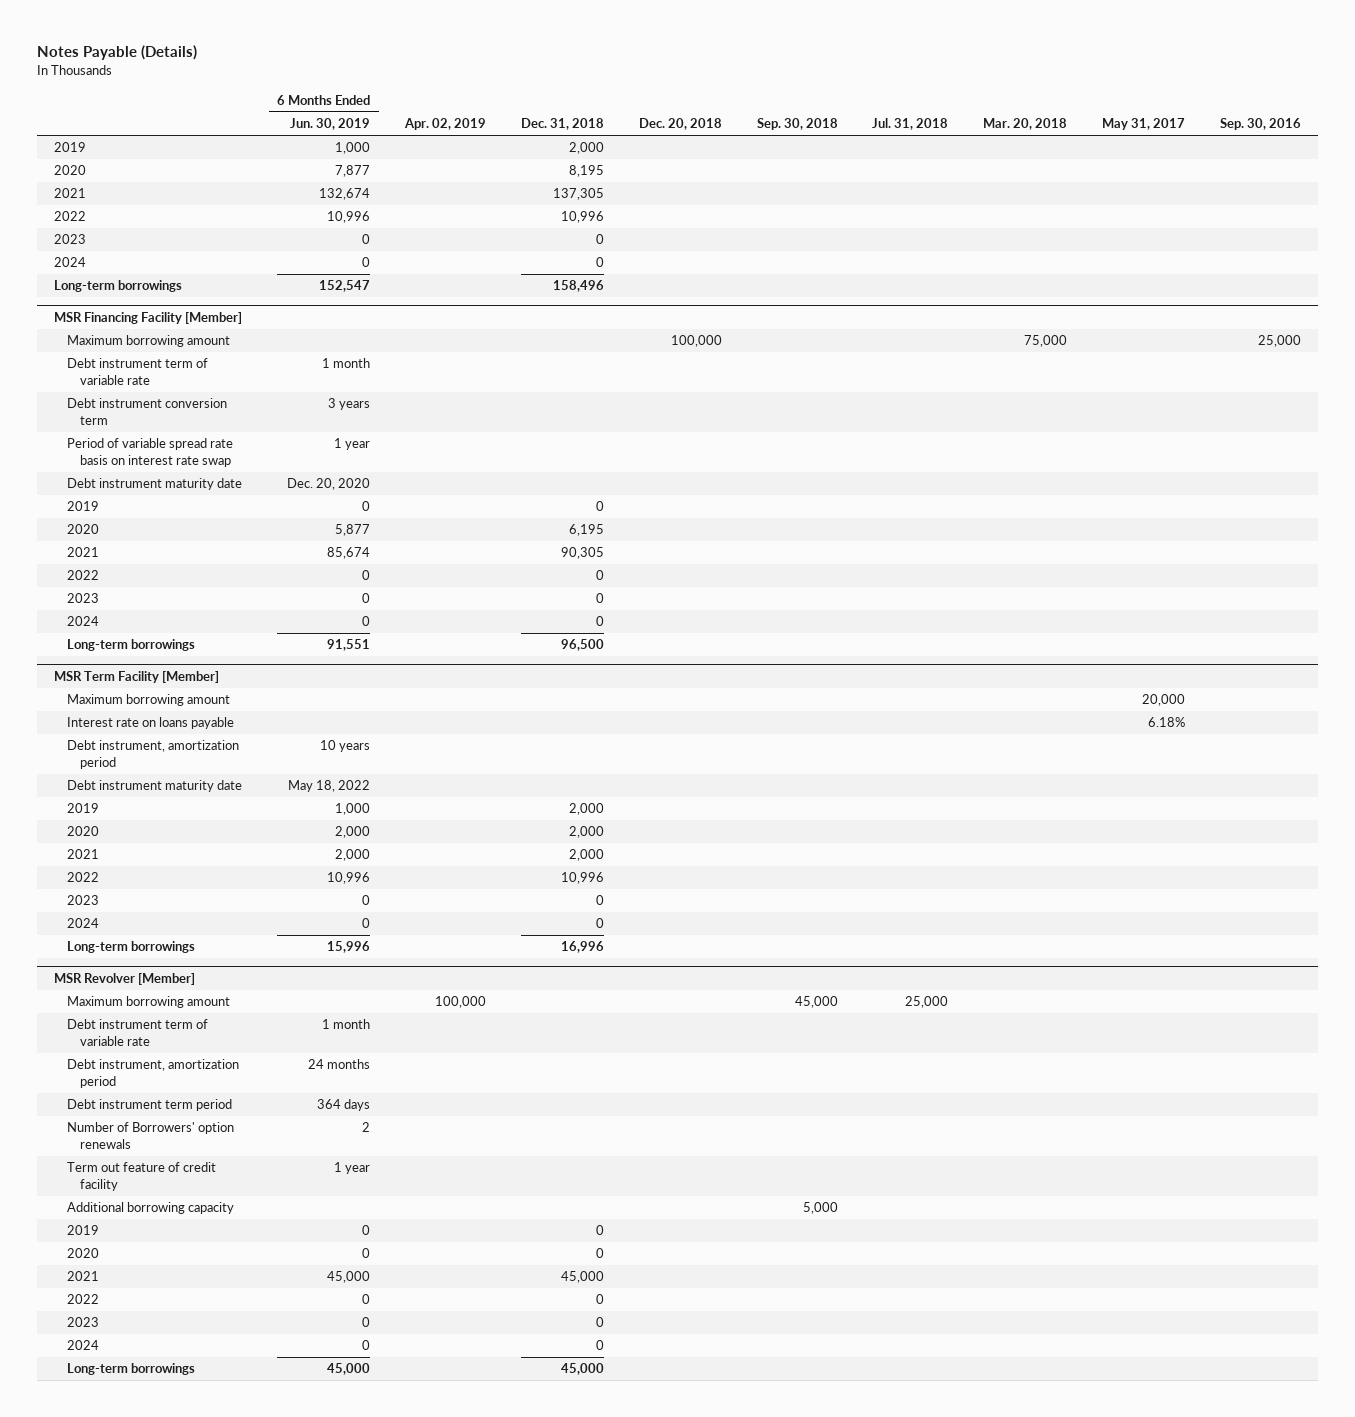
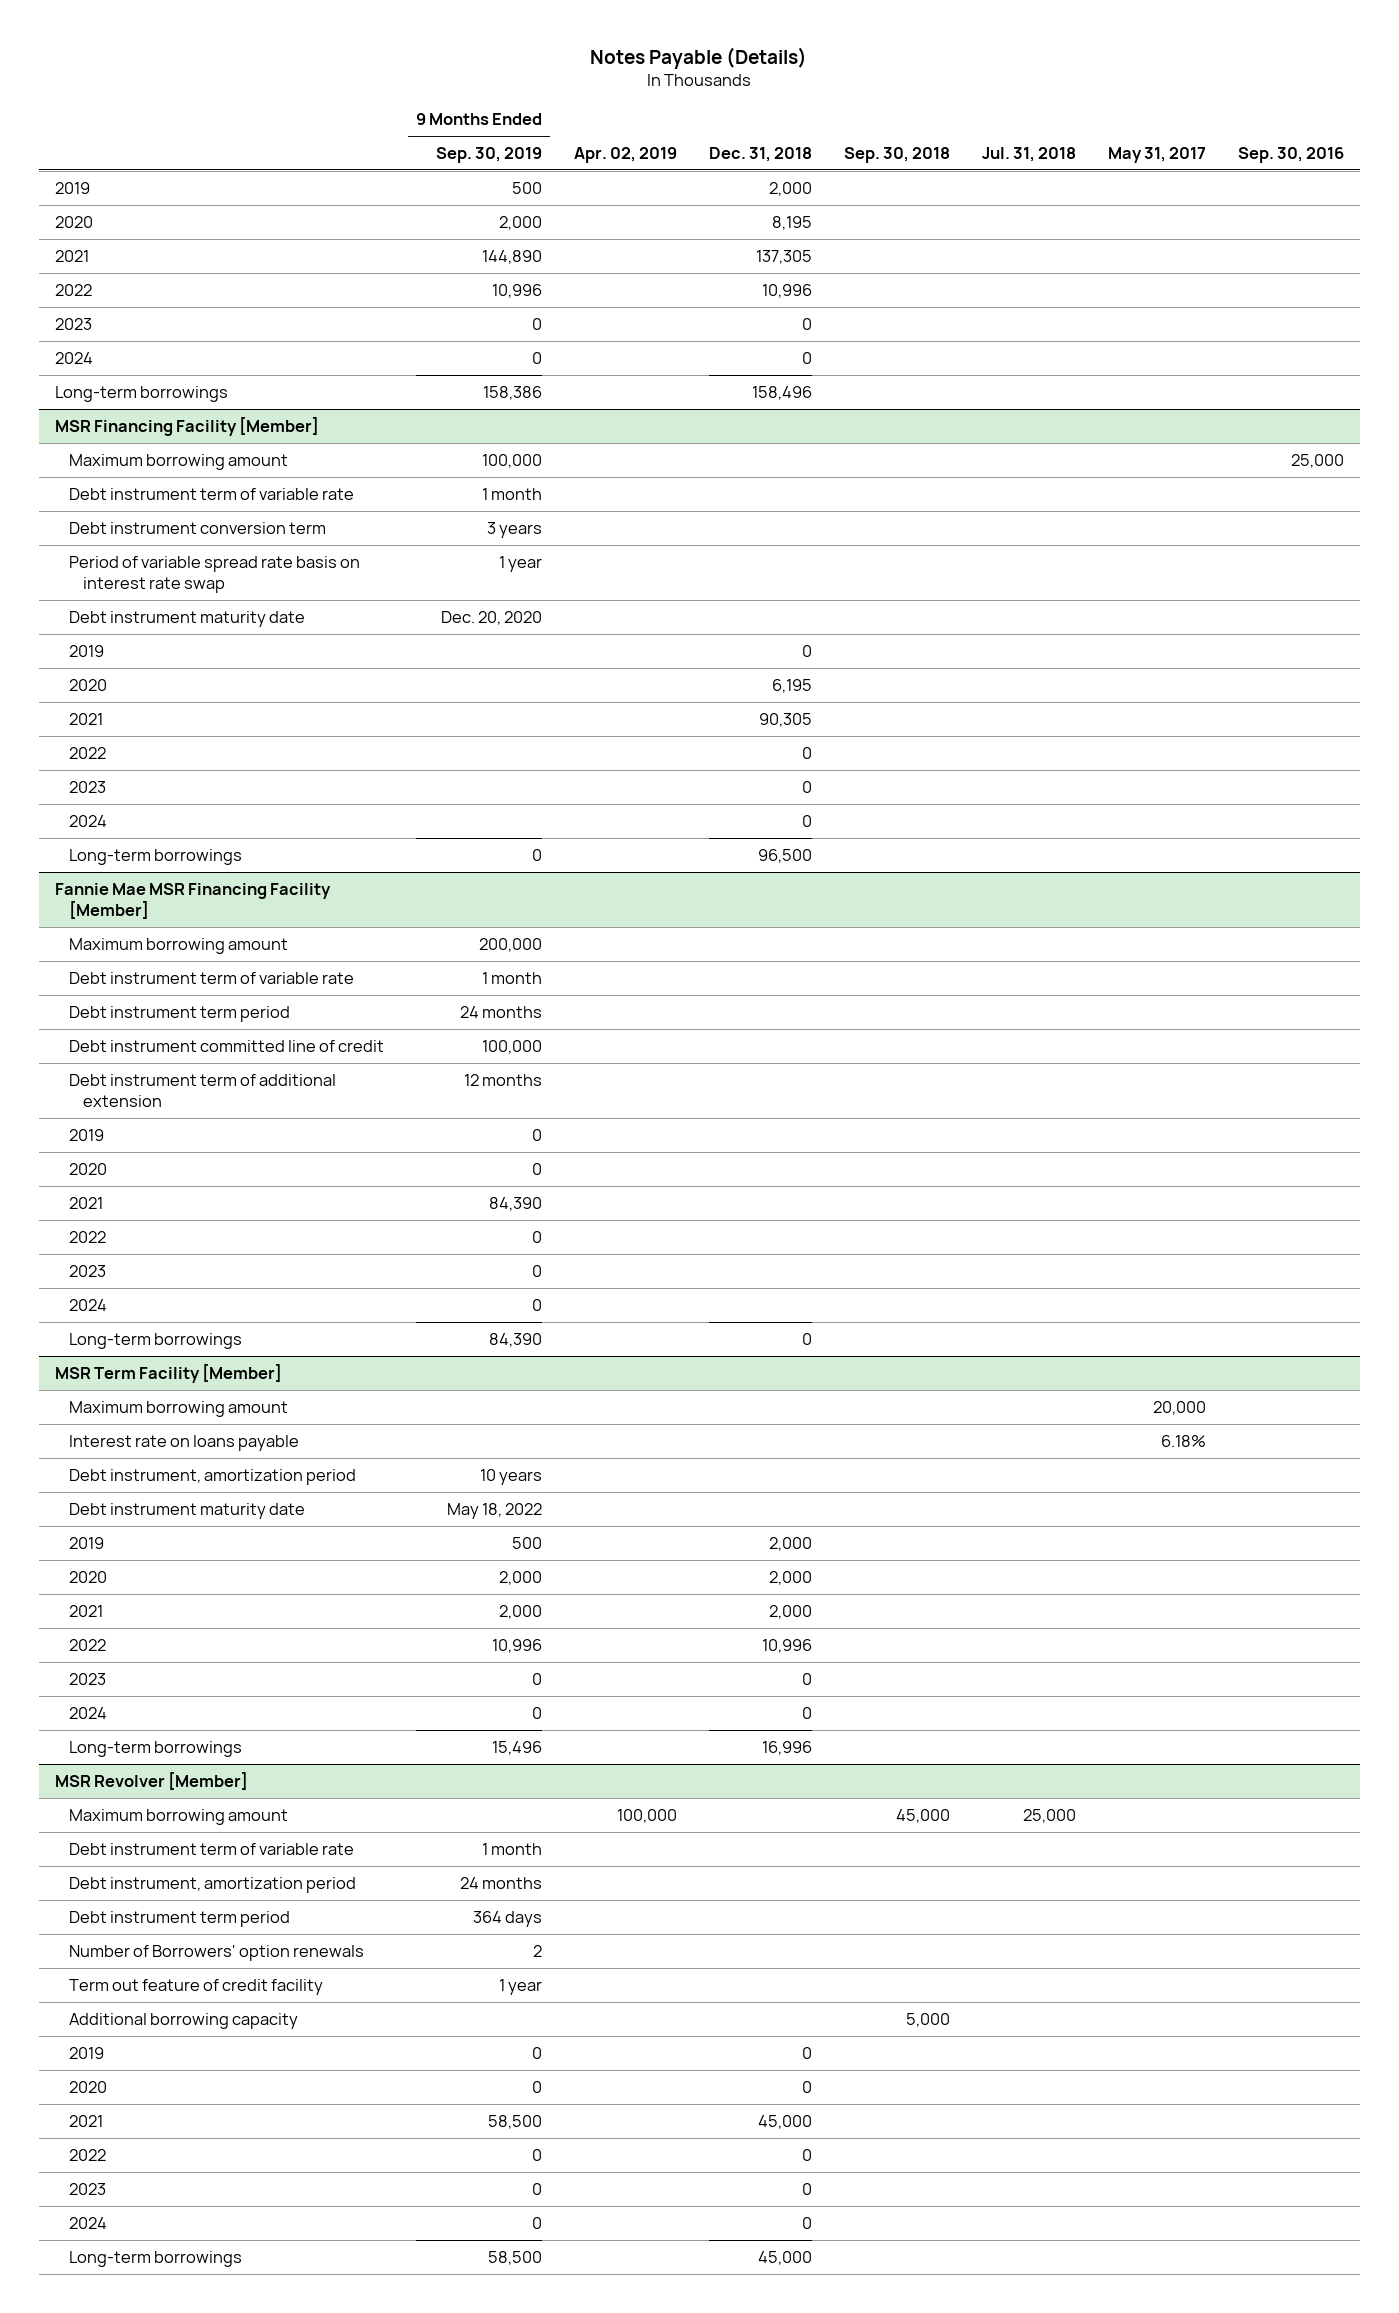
- | 6 Months Ended Jun. 30, 2019 | Apr. 02, 2019 | Dec. 31, 2018 | Dec. 20, 2018 | Sep. 30, 2018 | Jul. 31, 2018 | Mar. 20, 2018 | May 31, 2017 | Sep. 30, 2016
+ | 9 Months Ended Sep. 30, 2019 | Apr. 02, 2019 | Dec. 31, 2018 | Sep. 30, 2018 | Jul. 31, 2018 | May 31, 2017 | Sep. 30, 2016
+ Fannie Mae MSR Financing Facility [Member]
+ Maximum borrowing amount | 200,000 | | | | | |
+ Debt instrument term of variable rate | 1 month | | | | | |
+ Debt instrument term period | 24 months | | | | | |
+ Debt instrument committed line of credit | 100,000 | | | | | |
+ Debt instrument term of additional extension | 12 months | | | | | |
+ 2019 | 0 | | | | | |
+ 2020 | 0 | | | | | |
+ 2021 | 84,390 | | | | | |
+ 2022 | 0 | | | | | |
+ 2023 | 0 | | | | | |
+ 2024 | 0 | | | | | |
+ Long-term borrowings | 84,390 | | 0 | | | |

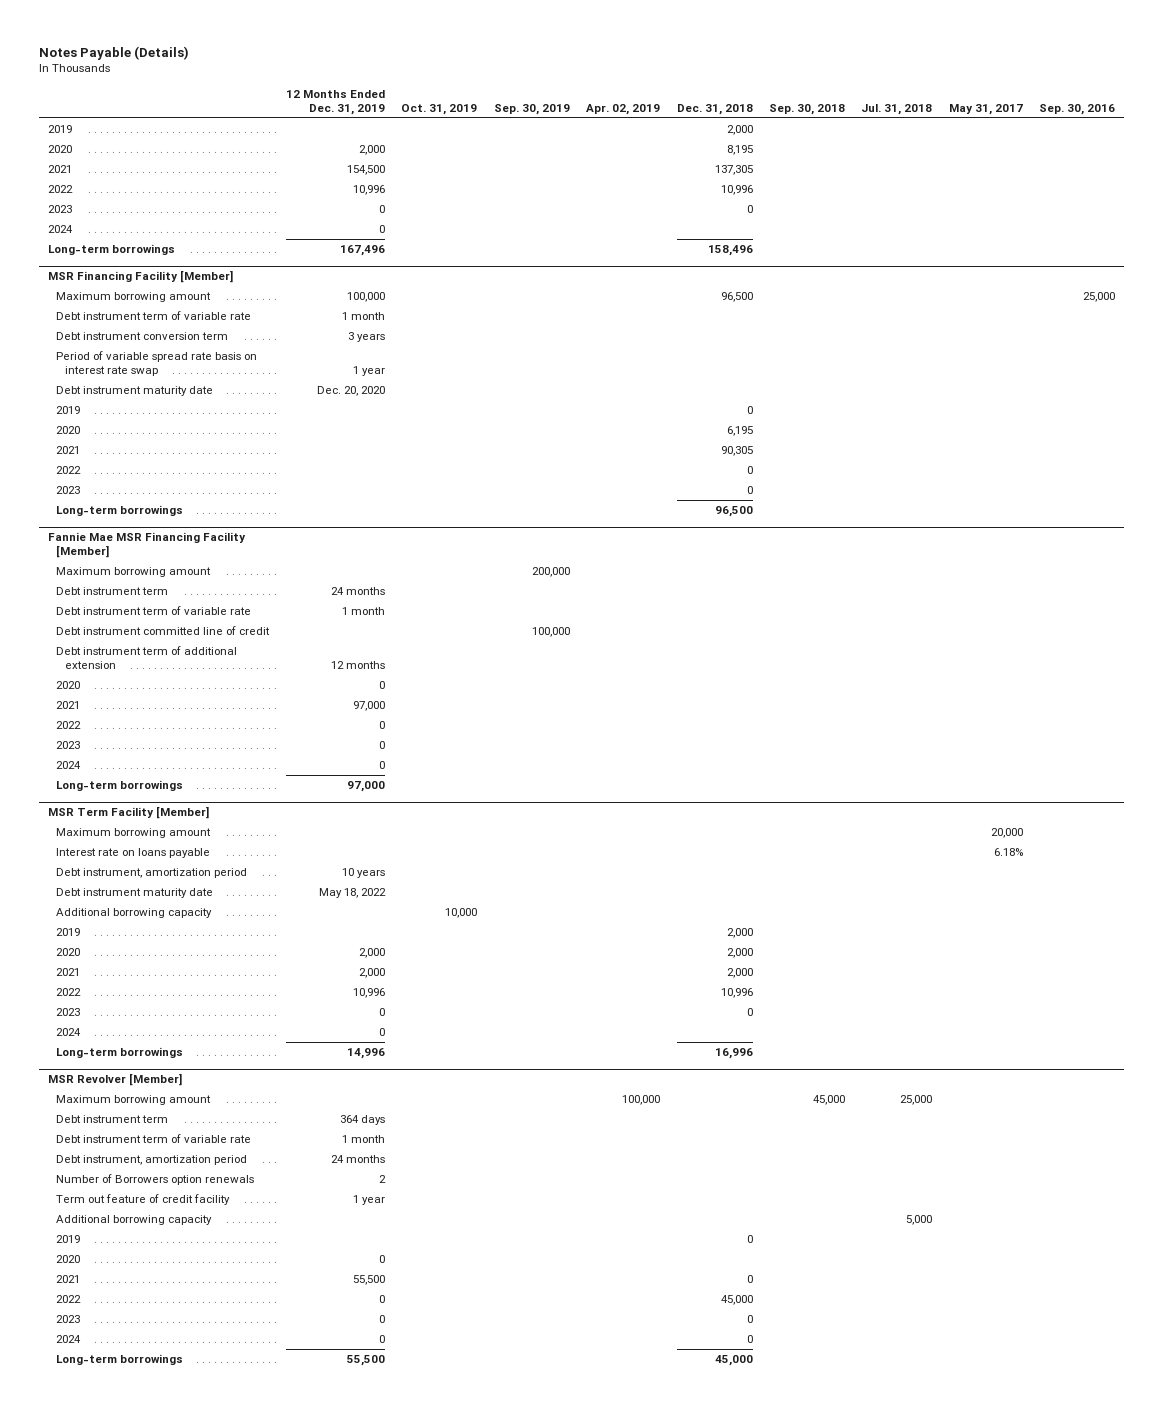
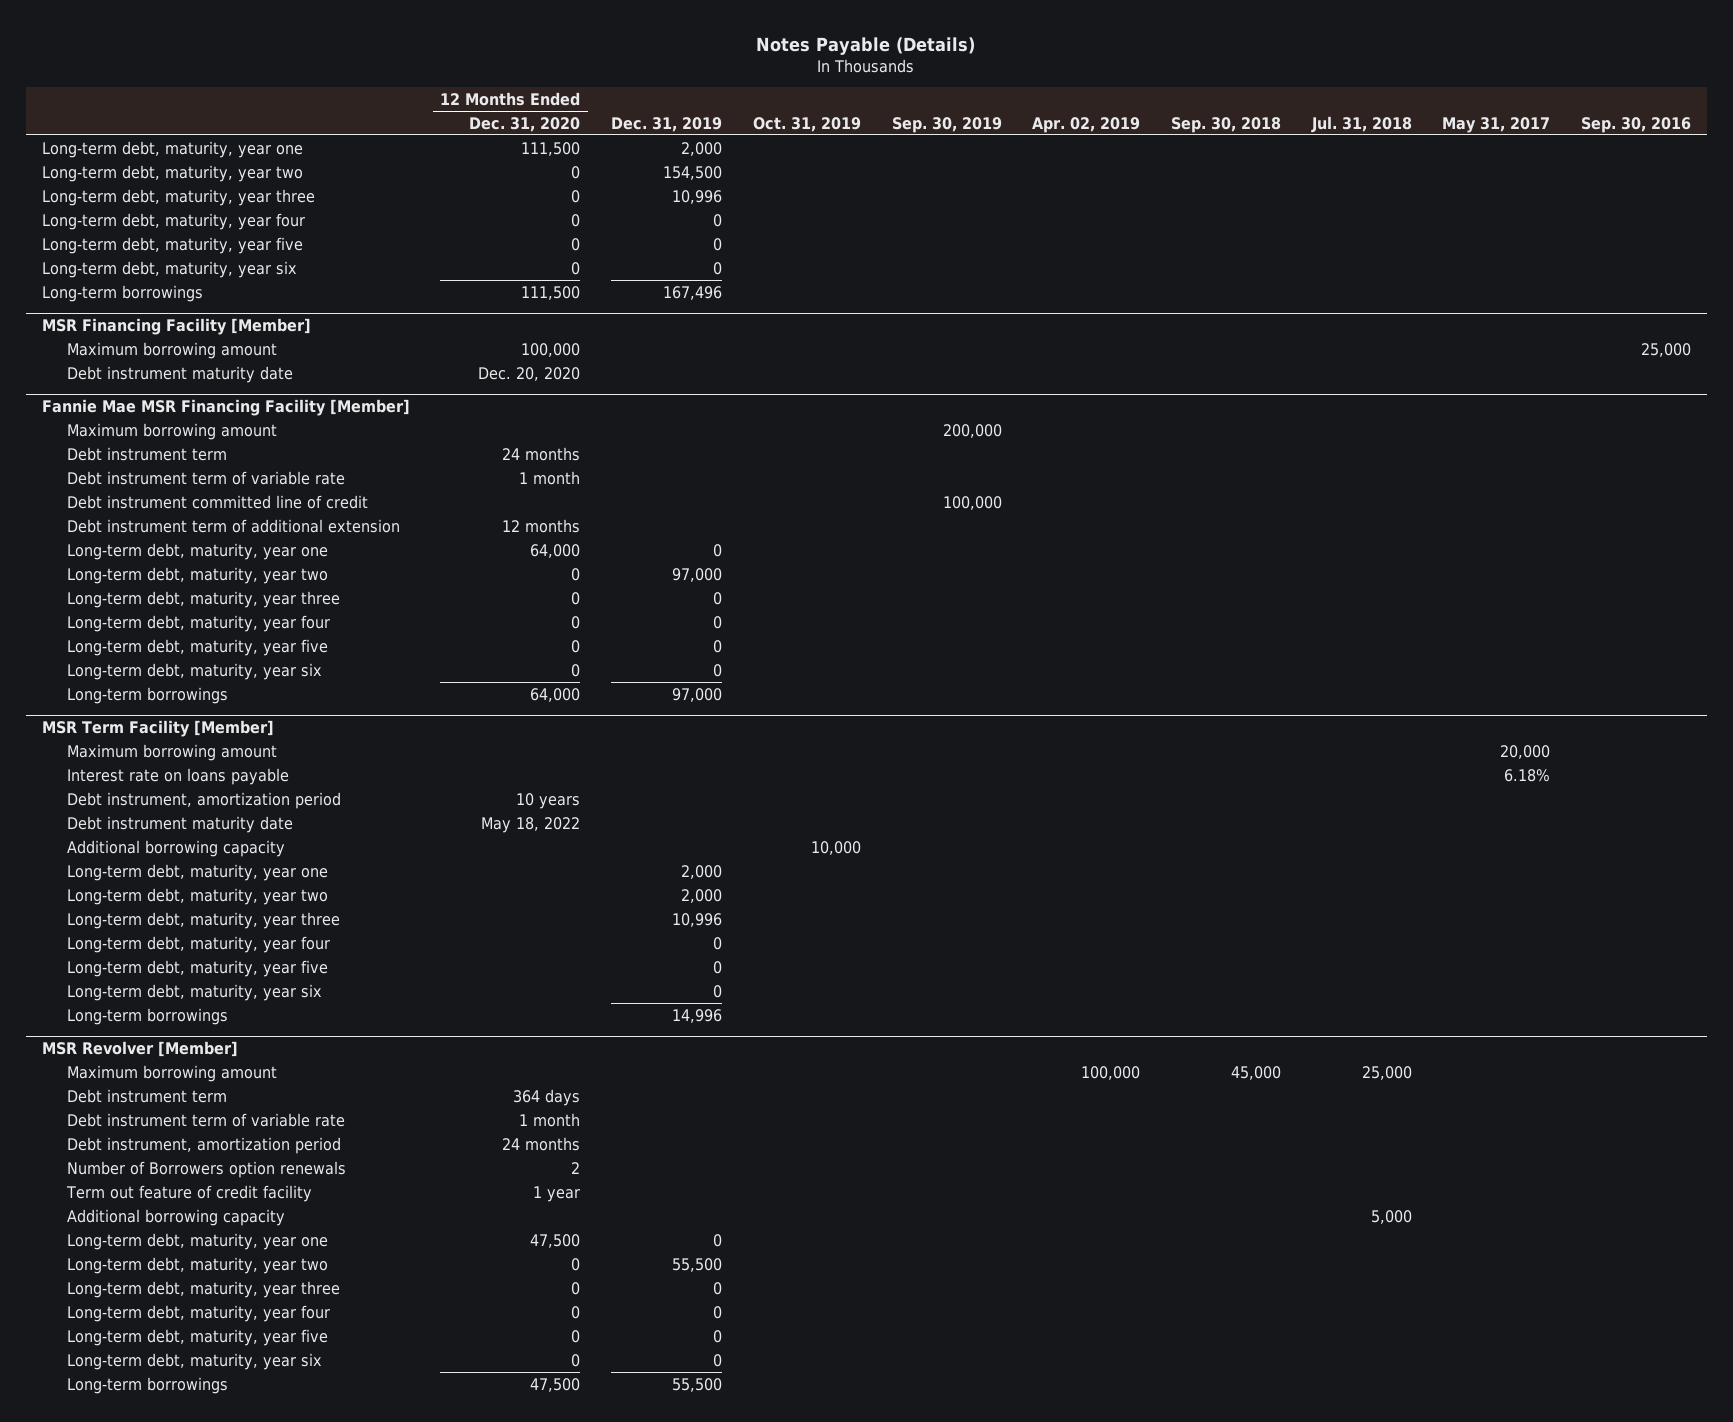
- | 12 Months Ended Dec. 31, 2019 | Oct. 31, 2019 | Sep. 30, 2019 | Apr. 02, 2019 | Dec. 31, 2018 | Sep. 30, 2018 | Jul. 31, 2018 | May 31, 2017 | Sep. 30, 2016
+ | 12 Months Ended Dec. 31, 2020 | Dec. 31, 2019 | Oct. 31, 2019 | Sep. 30, 2019 | Apr. 02, 2019 | Sep. 30, 2018 | Jul. 31, 2018 | May 31, 2017 | Sep. 30, 2016
- 2019 | | | | | 2,000 | | | |
- 2020 | 2,000 | | | | 8,195 | | | |
- 2021 | 154,500 | | | | 137,305 | | | |
- 2022 | 10,996 | | | | 10,996 | | | |
- 2023 | 0 | | | | 0 | | | |
- 2024 | 0 | | | | | | | |
+ Long-term debt, maturity, year one | 111,500 | 2,000 | | | | | | |
+ Long-term debt, maturity, year two | 0 | 154,500 | | | | | | |
+ Long-term debt, maturity, year three | 0 | 10,996 | | | | | | |
+ Long-term debt, maturity, year four | 0 | 0 | | | | | | |
+ Long-term debt, maturity, year five | 0 | 0 | | | | | | |
+ Long-term debt, maturity, year six | 0 | 0 | | | | | | |
@ MSR Financing Facility [Member]
- Debt instrument term of variable rate | 1 month | | | | | | | |
- Debt instrument conversion term | 3 years | | | | | | | |
- Period of variable spread rate basis on interest rate swap | 1 year | | | | | | | |
- 2019 | | | | | 0 | | | |
- 2020 | | | | | 6,195 | | | |
- 2021 | | | | | 90,305 | | | |
- 2022 | | | | | 0 | | | |
- 2023 | | | | | 0 | | | |
- Long-term borrowings | | | | | 96,500 | | | |
@ Fannie Mae MSR Financing Facility [Member]
- 2020 | 0 | | | | | | | |
- 2021 | 97,000 | | | | | | | |
- 2022 | 0 | | | | | | | |
- 2023 | 0 | | | | | | | |
- 2024 | 0 | | | | | | | |
+ Long-term debt, maturity, year one | 64,000 | 0 | | | | | | |
+ Long-term debt, maturity, year two | 0 | 97,000 | | | | | | |
+ Long-term debt, maturity, year three | 0 | 0 | | | | | | |
+ Long-term debt, maturity, year four | 0 | 0 | | | | | | |
+ Long-term debt, maturity, year five | 0 | 0 | | | | | | |
+ Long-term debt, maturity, year six | 0 | 0 | | | | | | |
@ MSR Term Facility [Member]
- 2019 | | | | | 2,000 | | | |
- 2020 | 2,000 | | | | 2,000 | | | |
- 2021 | 2,000 | | | | 2,000 | | | |
- 2022 | 10,996 | | | | 10,996 | | | |
- 2023 | 0 | | | | 0 | | | |
- 2024 | 0 | | | | | | | |
+ Long-term debt, maturity, year one | | 2,000 | | | | | | |
+ Long-term debt, maturity, year two | | 2,000 | | | | | | |
+ Long-term debt, maturity, year three | | 10,996 | | | | | | |
+ Long-term debt, maturity, year four | | 0 | | | | | | |
+ Long-term debt, maturity, year five | | 0 | | | | | | |
+ Long-term debt, maturity, year six | | 0 | | | | | | |
@ MSR Revolver [Member]
- 2019 | | | | | 0 | | | |
- 2020 | 0 | | | | | | | |
- 2021 | 55,500 | | | | 0 | | | |
- 2022 | 0 | | | | 45,000 | | | |
- 2023 | 0 | | | | 0 | | | |
- 2024 | 0 | | | | 0 | | | |
+ Long-term debt, maturity, year one | 47,500 | 0 | | | | | | |
+ Long-term debt, maturity, year two | 0 | 55,500 | | | | | | |
+ Long-term debt, maturity, year three | 0 | 0 | | | | | | |
+ Long-term debt, maturity, year four | 0 | 0 | | | | | | |
+ Long-term debt, maturity, year five | 0 | 0 | | | | | | |
+ Long-term debt, maturity, year six | 0 | 0 | | | | | | |

